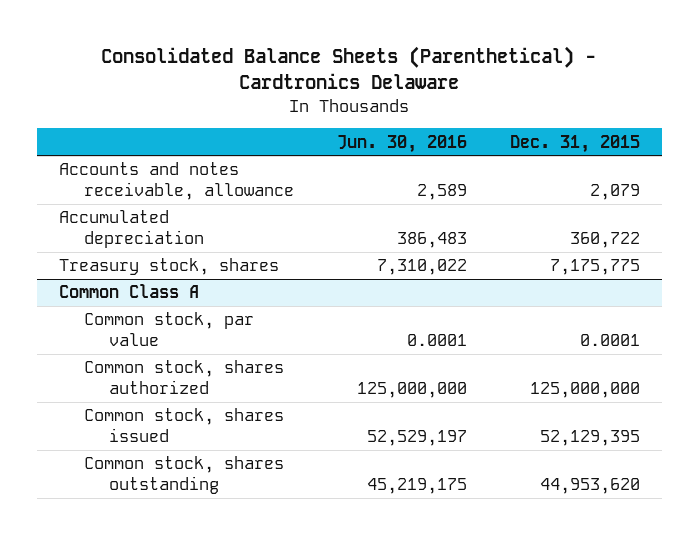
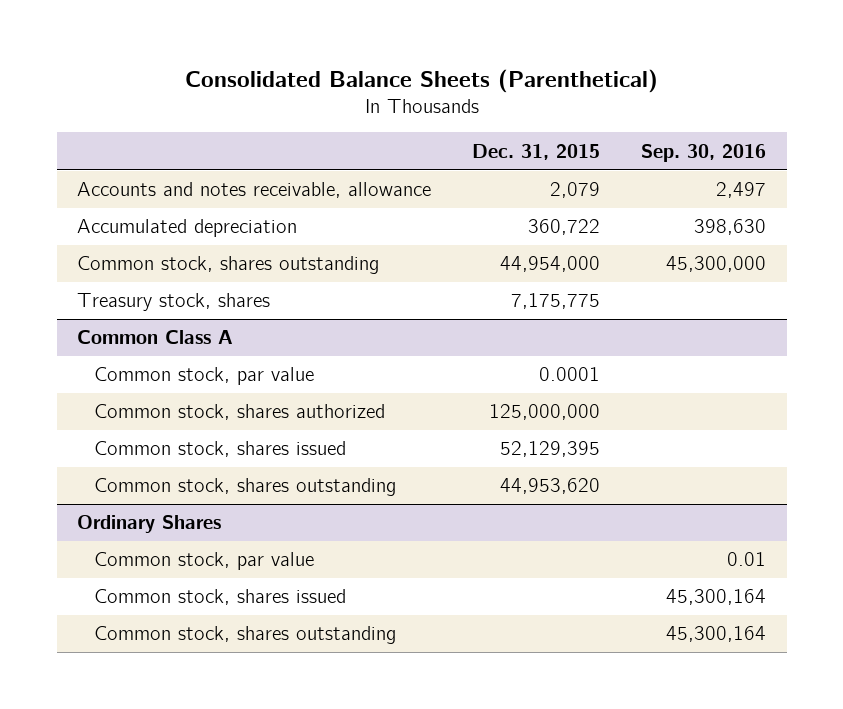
- Consolidated Balance Sheets (Parenthetical) - Cardtronics Delaware
+ Consolidated Balance Sheets (Parenthetical)
- | Jun. 30, 2016 | Dec. 31, 2015
+ | Dec. 31, 2015 | Sep. 30, 2016
+ Common stock, shares outstanding | 44,954,000 | 45,300,000
+ Ordinary Shares
+ Common stock, par value | | 0.01
+ Common stock, shares issued | | 45,300,164
+ Common stock, shares outstanding | | 45,300,164

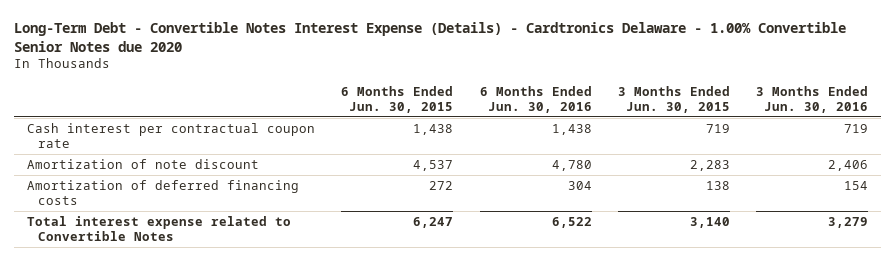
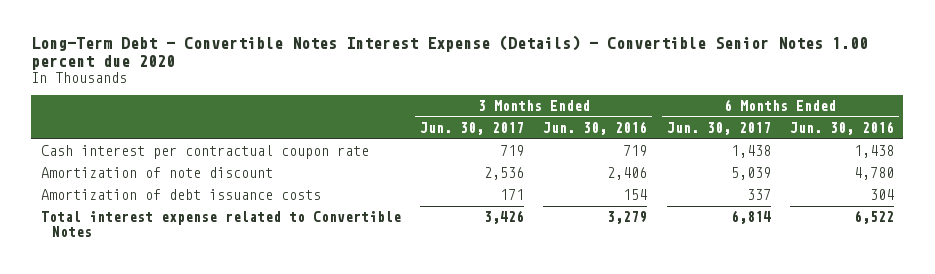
- Long-Term Debt - Convertible Notes Interest Expense (Details) - Cardtronics Delaware - 1.00% Convertible Senior Notes due 2020
+ Long-Term Debt - Convertible Notes Interest Expense (Details) - Convertible Senior Notes 1.00 percent due 2020
- | 6 Months Ended Jun. 30, 2015 | 6 Months Ended Jun. 30, 2016 | 3 Months Ended Jun. 30, 2015 | 3 Months Ended Jun. 30, 2016
+ | 3 Months Ended Jun. 30, 2017 | 3 Months Ended Jun. 30, 2016 | 6 Months Ended Jun. 30, 2017 | 6 Months Ended Jun. 30, 2016
- Amortization of deferred financing costs | 272 | 304 | 138 | 154
+ Amortization of debt issuance costs | 171 | 154 | 337 | 304

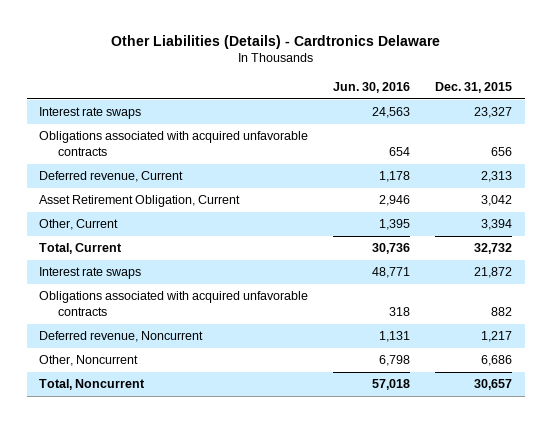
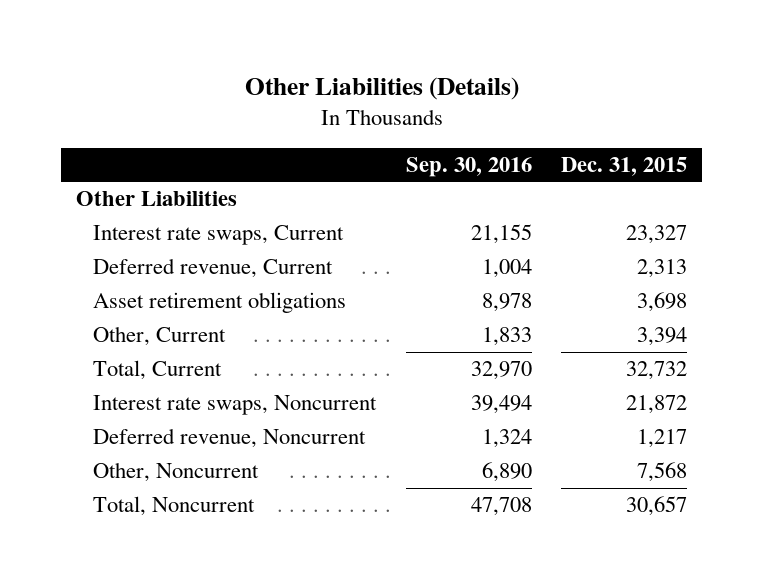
- Other Liabilities (Details) - Cardtronics Delaware
+ Other Liabilities (Details)
- | Jun. 30, 2016 | Dec. 31, 2015
+ | Sep. 30, 2016 | Dec. 31, 2015
- Interest rate swaps | 24,563 | 23,327
- Obligations associated with acquired unfavorable contracts | 654 | 656
+ Other Liabilities
+ Interest rate swaps, Current | 21,155 | 23,327
- Asset Retirement Obligation, Current | 2,946 | 3,042
+ Asset retirement obligations | 8,978 | 3,698
- Interest rate swaps | 48,771 | 21,872
- Obligations associated with acquired unfavorable contracts | 318 | 882
+ Interest rate swaps, Noncurrent | 39,494 | 21,872
- Other, Noncurrent | 6,798 | 6,686
+ Other, Noncurrent | 6,890 | 7,568

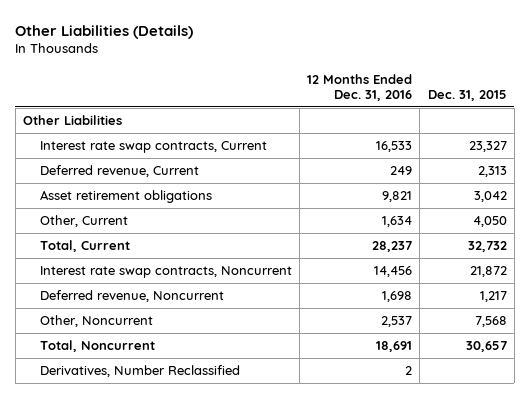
- | Sep. 30, 2016 | Dec. 31, 2015
+ | 12 Months Ended Dec. 31, 2016 | Dec. 31, 2015
- Interest rate swaps, Current | 21,155 | 23,327
+ Interest rate swap contracts, Current | 16,533 | 23,327
- Asset retirement obligations | 8,978 | 3,698
- Other, Current | 1,833 | 3,394
+ Asset retirement obligations | 9,821 | 3,042
+ Other, Current | 1,634 | 4,050
- Interest rate swaps, Noncurrent | 39,494 | 21,872
+ Interest rate swap contracts, Noncurrent | 14,456 | 21,872
+ Derivatives, Number Reclassified | 2 |

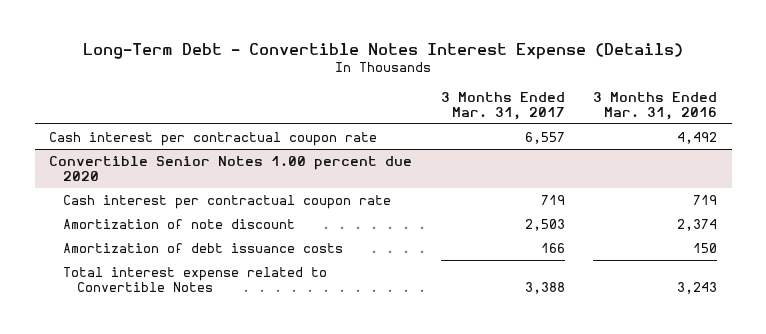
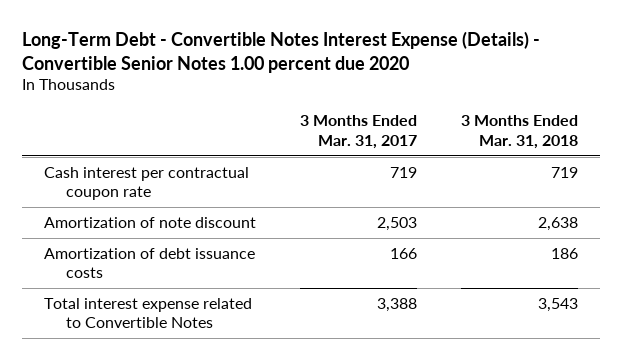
- Long-Term Debt - Convertible Notes Interest Expense (Details)
+ Long-Term Debt - Convertible Notes Interest Expense (Details) - Convertible Senior Notes 1.00 percent due 2020
- | 3 Months Ended Mar. 31, 2017 | 3 Months Ended Mar. 31, 2016
+ | 3 Months Ended Mar. 31, 2017 | 3 Months Ended Mar. 31, 2018
- Cash interest per contractual coupon rate | 6,557 | 4,492
- Convertible Senior Notes 1.00 percent due 2020

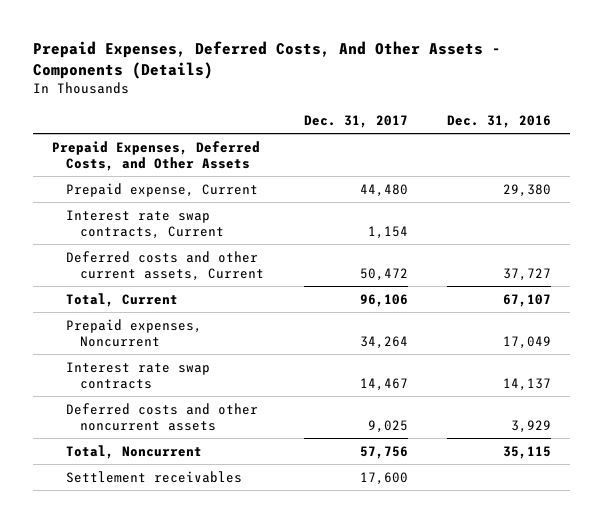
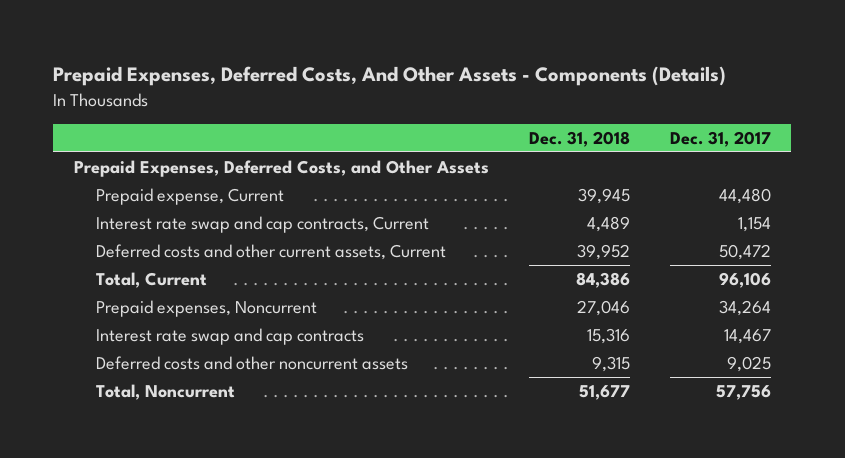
- | Dec. 31, 2017 | Dec. 31, 2016
+ | Dec. 31, 2018 | Dec. 31, 2017
- Interest rate swap contracts, Current | 1,154 |
+ Interest rate swap and cap contracts, Current | 4,489 | 1,154
- Interest rate swap contracts | 14,467 | 14,137
+ Interest rate swap and cap contracts | 15,316 | 14,467
- Settlement receivables | 17,600 |

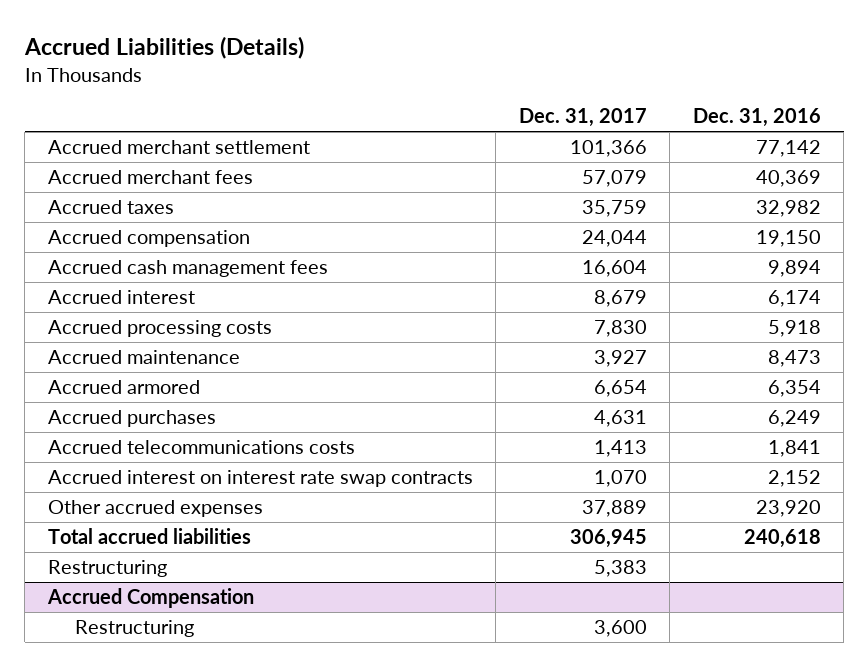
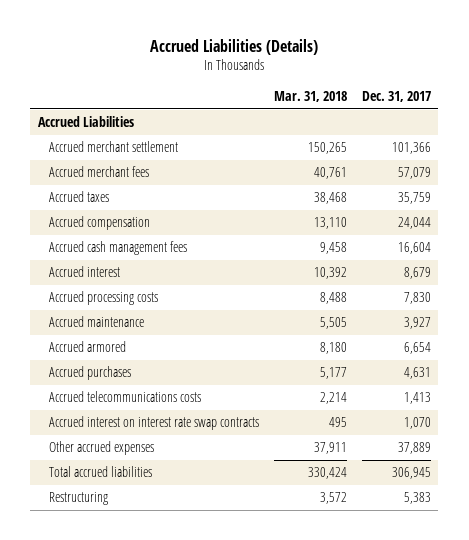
- | Dec. 31, 2017 | Dec. 31, 2016
+ | Mar. 31, 2018 | Dec. 31, 2017
+ Accrued Liabilities
- Accrued Compensation
- Restructuring | 3,600 |

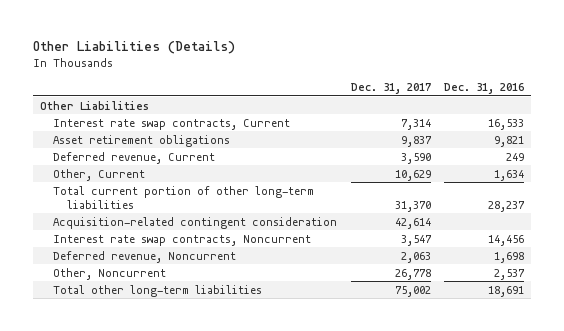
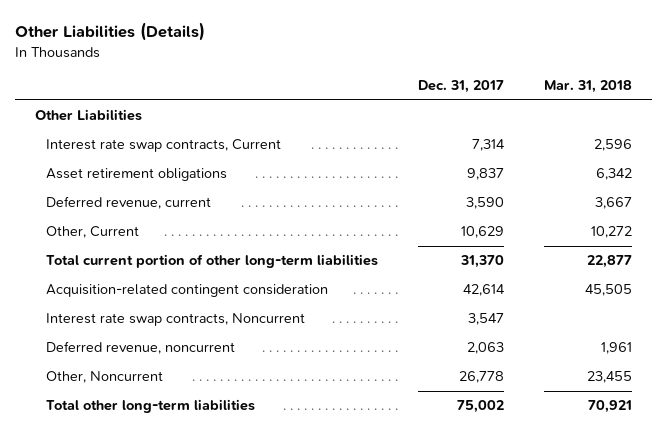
- | Dec. 31, 2017 | Dec. 31, 2016
+ | Dec. 31, 2017 | Mar. 31, 2018
- Deferred revenue, Current | 3,590 | 249
+ Deferred revenue, current | 3,590 | 3,667
- Deferred revenue, Noncurrent | 2,063 | 1,698
+ Deferred revenue, noncurrent | 2,063 | 1,961

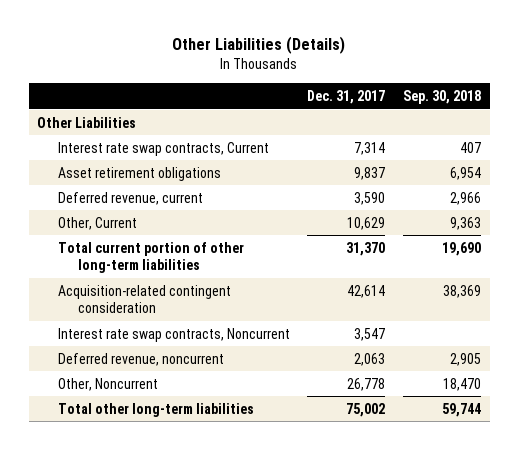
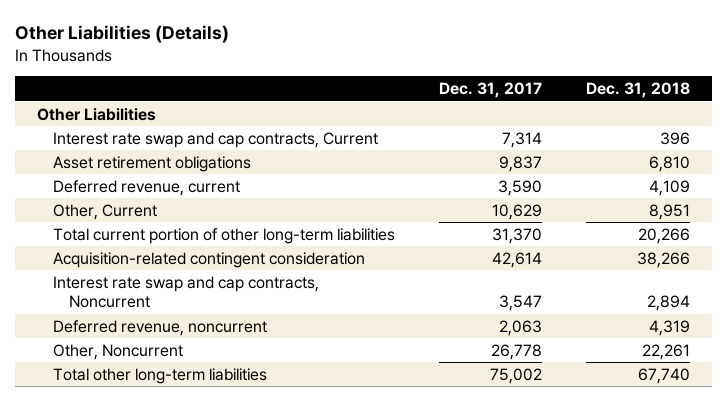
- | Dec. 31, 2017 | Sep. 30, 2018
+ | Dec. 31, 2017 | Dec. 31, 2018
- Interest rate swap contracts, Current | 7,314 | 407
+ Interest rate swap and cap contracts, Current | 7,314 | 396
- Interest rate swap contracts, Noncurrent | 3,547 |
+ Interest rate swap and cap contracts, Noncurrent | 3,547 | 2,894

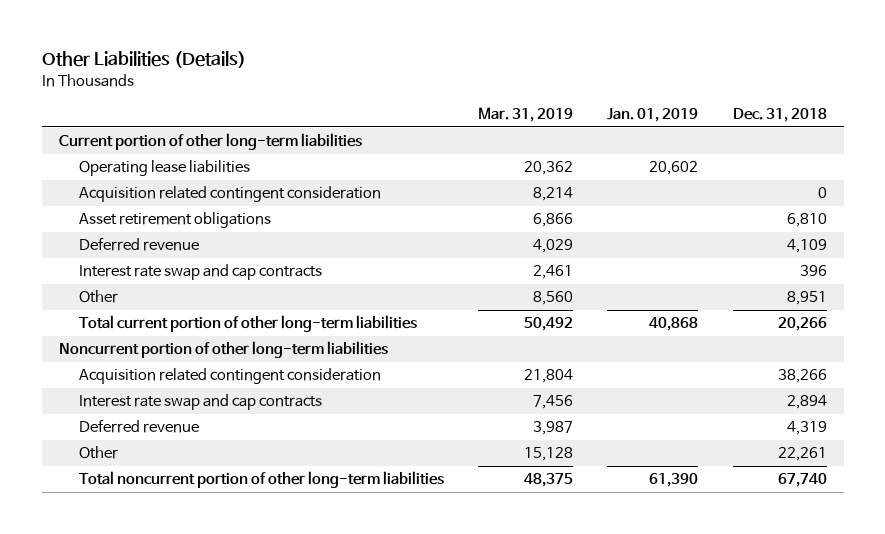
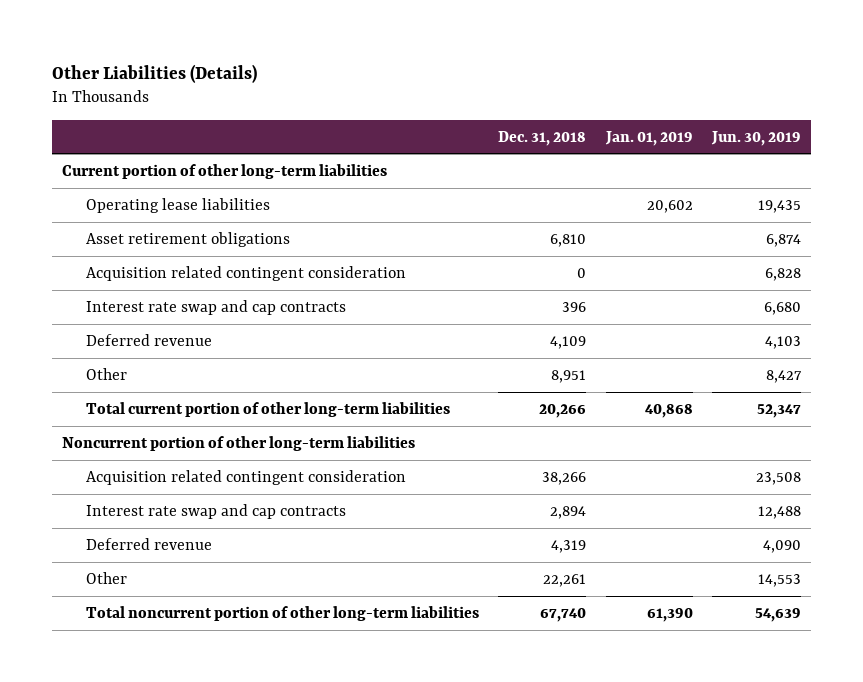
- | Mar. 31, 2019 | Jan. 01, 2019 | Dec. 31, 2018
+ | Dec. 31, 2018 | Jan. 01, 2019 | Jun. 30, 2019
moved down: Acquisition related contingent consideration | 0 | | 6,828
moved down: Deferred revenue | 4,109 | | 4,103

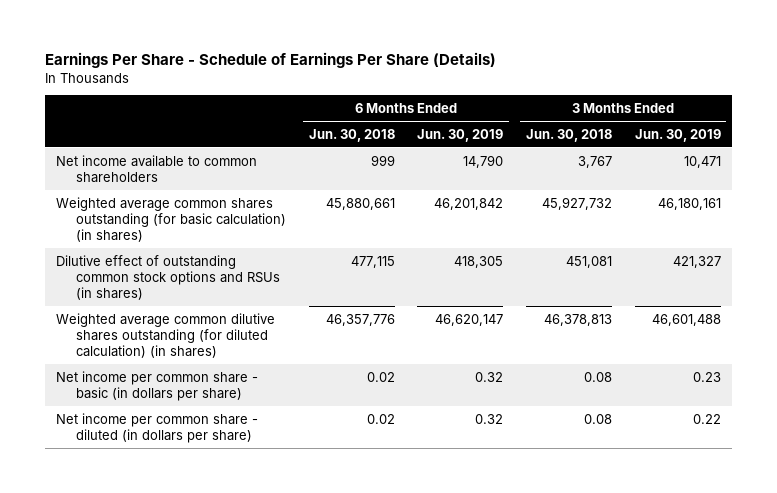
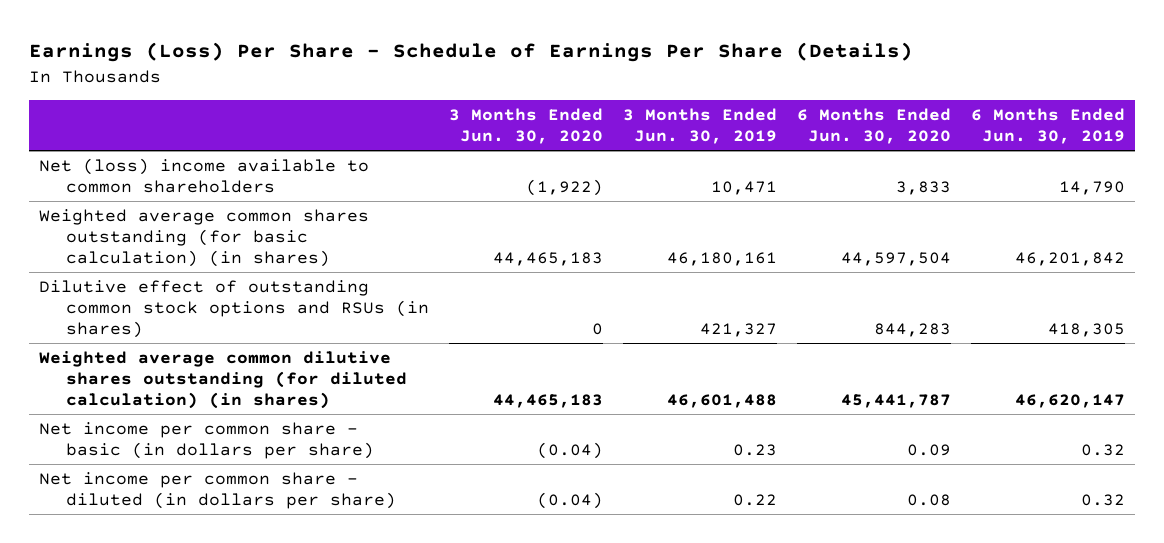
- Earnings Per Share - Schedule of Earnings Per Share (Details)
+ Earnings (Loss) Per Share - Schedule of Earnings Per Share (Details)
- | 6 Months Ended Jun. 30, 2018 | 6 Months Ended Jun. 30, 2019 | 3 Months Ended Jun. 30, 2018 | 3 Months Ended Jun. 30, 2019
+ | 3 Months Ended Jun. 30, 2020 | 3 Months Ended Jun. 30, 2019 | 6 Months Ended Jun. 30, 2020 | 6 Months Ended Jun. 30, 2019
- Net income available to common shareholders | 999 | 14,790 | 3,767 | 10,471
+ Net (loss) income available to common shareholders | (1,922) | 10,471 | 3,833 | 14,790

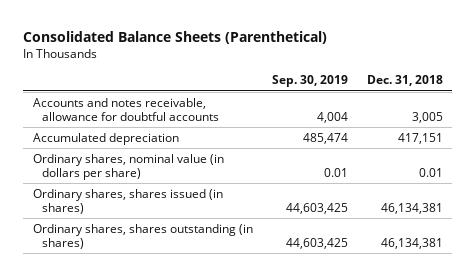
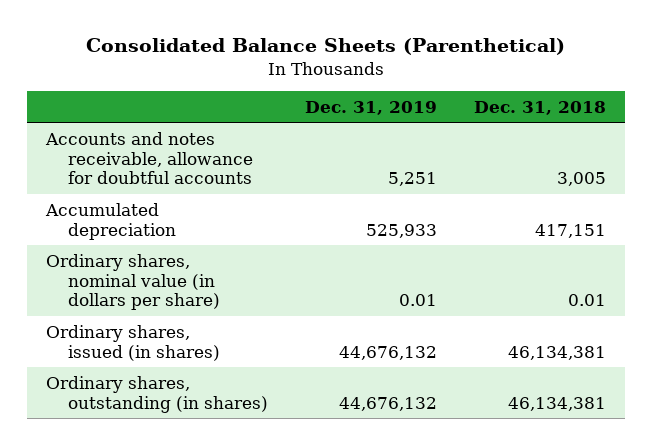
- | Sep. 30, 2019 | Dec. 31, 2018
+ | Dec. 31, 2019 | Dec. 31, 2018
- Ordinary shares, shares issued (in shares) | 44,603,425 | 46,134,381
- Ordinary shares, shares outstanding (in shares) | 44,603,425 | 46,134,381
+ Ordinary shares, issued (in shares) | 44,676,132 | 46,134,381
+ Ordinary shares, outstanding (in shares) | 44,676,132 | 46,134,381

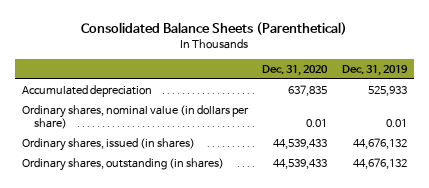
- | Dec. 31, 2019 | Dec. 31, 2018
+ | Dec. 31, 2020 | Dec. 31, 2019
- Accounts and notes receivable, allowance for doubtful accounts | 5,251 | 3,005

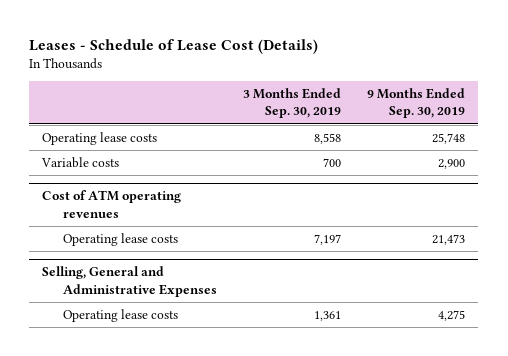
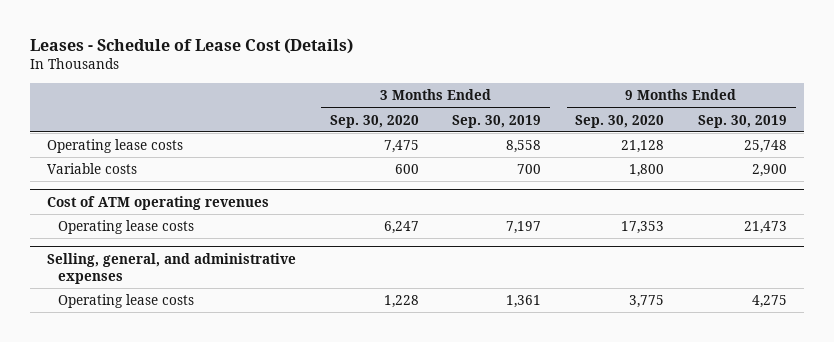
- | 3 Months Ended Sep. 30, 2019 | 9 Months Ended Sep. 30, 2019
+ | 3 Months Ended Sep. 30, 2020 | 3 Months Ended Sep. 30, 2019 | 9 Months Ended Sep. 30, 2020 | 9 Months Ended Sep. 30, 2019
- Selling, General and Administrative Expenses
+ Selling, general, and administrative expenses

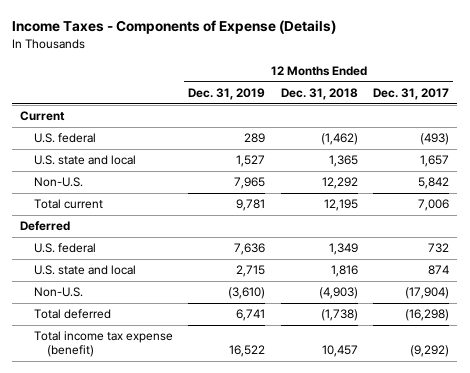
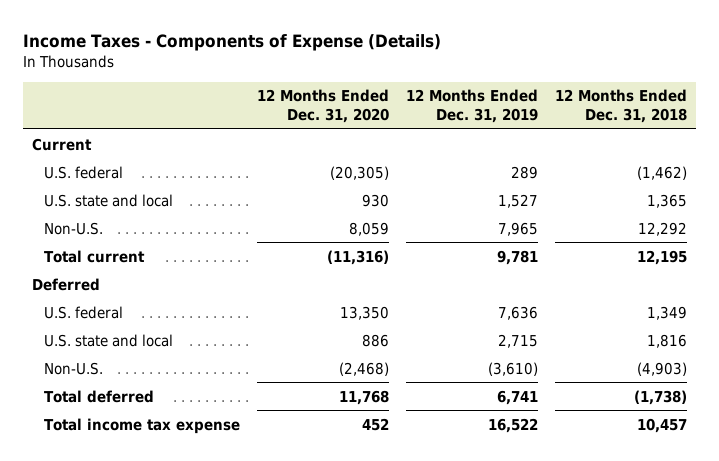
- | 12 Months Ended Dec. 31, 2019 | 12 Months Ended Dec. 31, 2018 | 12 Months Ended Dec. 31, 2017
+ | 12 Months Ended Dec. 31, 2020 | 12 Months Ended Dec. 31, 2019 | 12 Months Ended Dec. 31, 2018
- Total income tax expense (benefit) | 16,522 | 10,457 | (9,292)
+ Total income tax expense | 452 | 16,522 | 10,457

